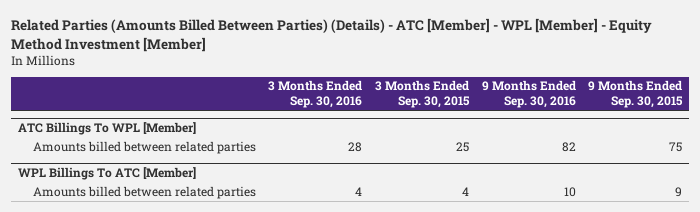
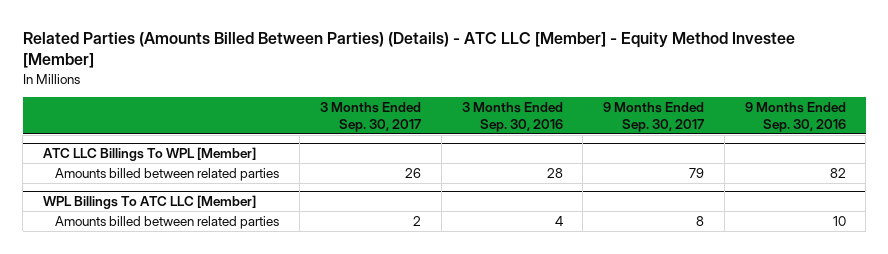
- Related Parties (Amounts Billed Between Parties) (Details) - ATC [Member] - WPL [Member] - Equity Method Investment [Member]
+ Related Parties (Amounts Billed Between Parties) (Details) - ATC LLC [Member] - Equity Method Investee [Member]
- | 3 Months Ended Sep. 30, 2016 | 3 Months Ended Sep. 30, 2015 | 9 Months Ended Sep. 30, 2016 | 9 Months Ended Sep. 30, 2015
+ | 3 Months Ended Sep. 30, 2017 | 3 Months Ended Sep. 30, 2016 | 9 Months Ended Sep. 30, 2017 | 9 Months Ended Sep. 30, 2016
- ATC Billings To WPL [Member]
+ ATC LLC Billings To WPL [Member]
- WPL Billings To ATC [Member]
+ WPL Billings To ATC LLC [Member]

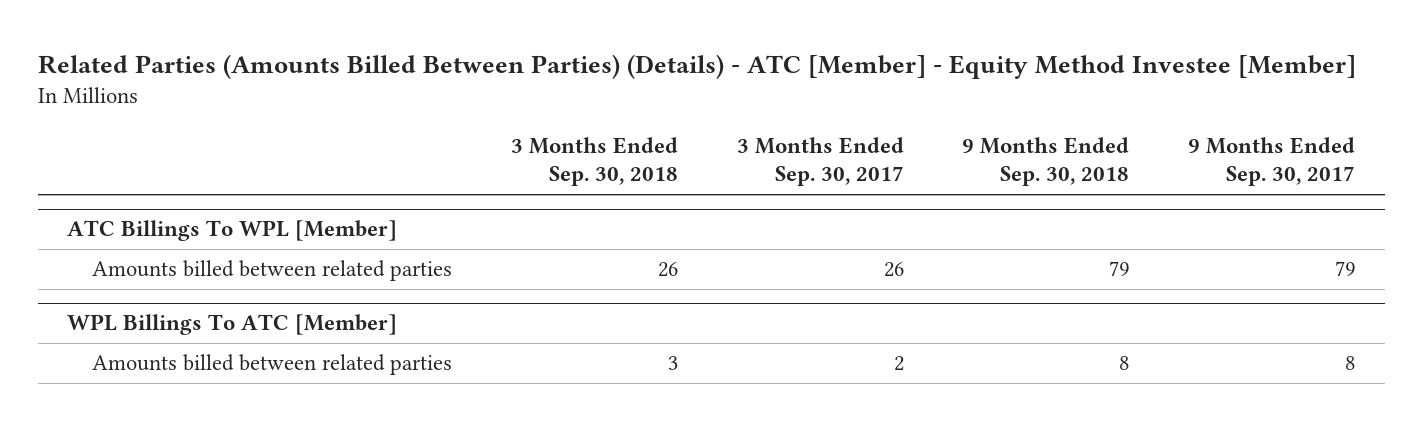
- Related Parties (Amounts Billed Between Parties) (Details) - ATC LLC [Member] - Equity Method Investee [Member]
+ Related Parties (Amounts Billed Between Parties) (Details) - ATC [Member] - Equity Method Investee [Member]
- | 3 Months Ended Sep. 30, 2017 | 3 Months Ended Sep. 30, 2016 | 9 Months Ended Sep. 30, 2017 | 9 Months Ended Sep. 30, 2016
+ | 3 Months Ended Sep. 30, 2018 | 3 Months Ended Sep. 30, 2017 | 9 Months Ended Sep. 30, 2018 | 9 Months Ended Sep. 30, 2017
- ATC LLC Billings To WPL [Member]
+ ATC Billings To WPL [Member]
- WPL Billings To ATC LLC [Member]
+ WPL Billings To ATC [Member]

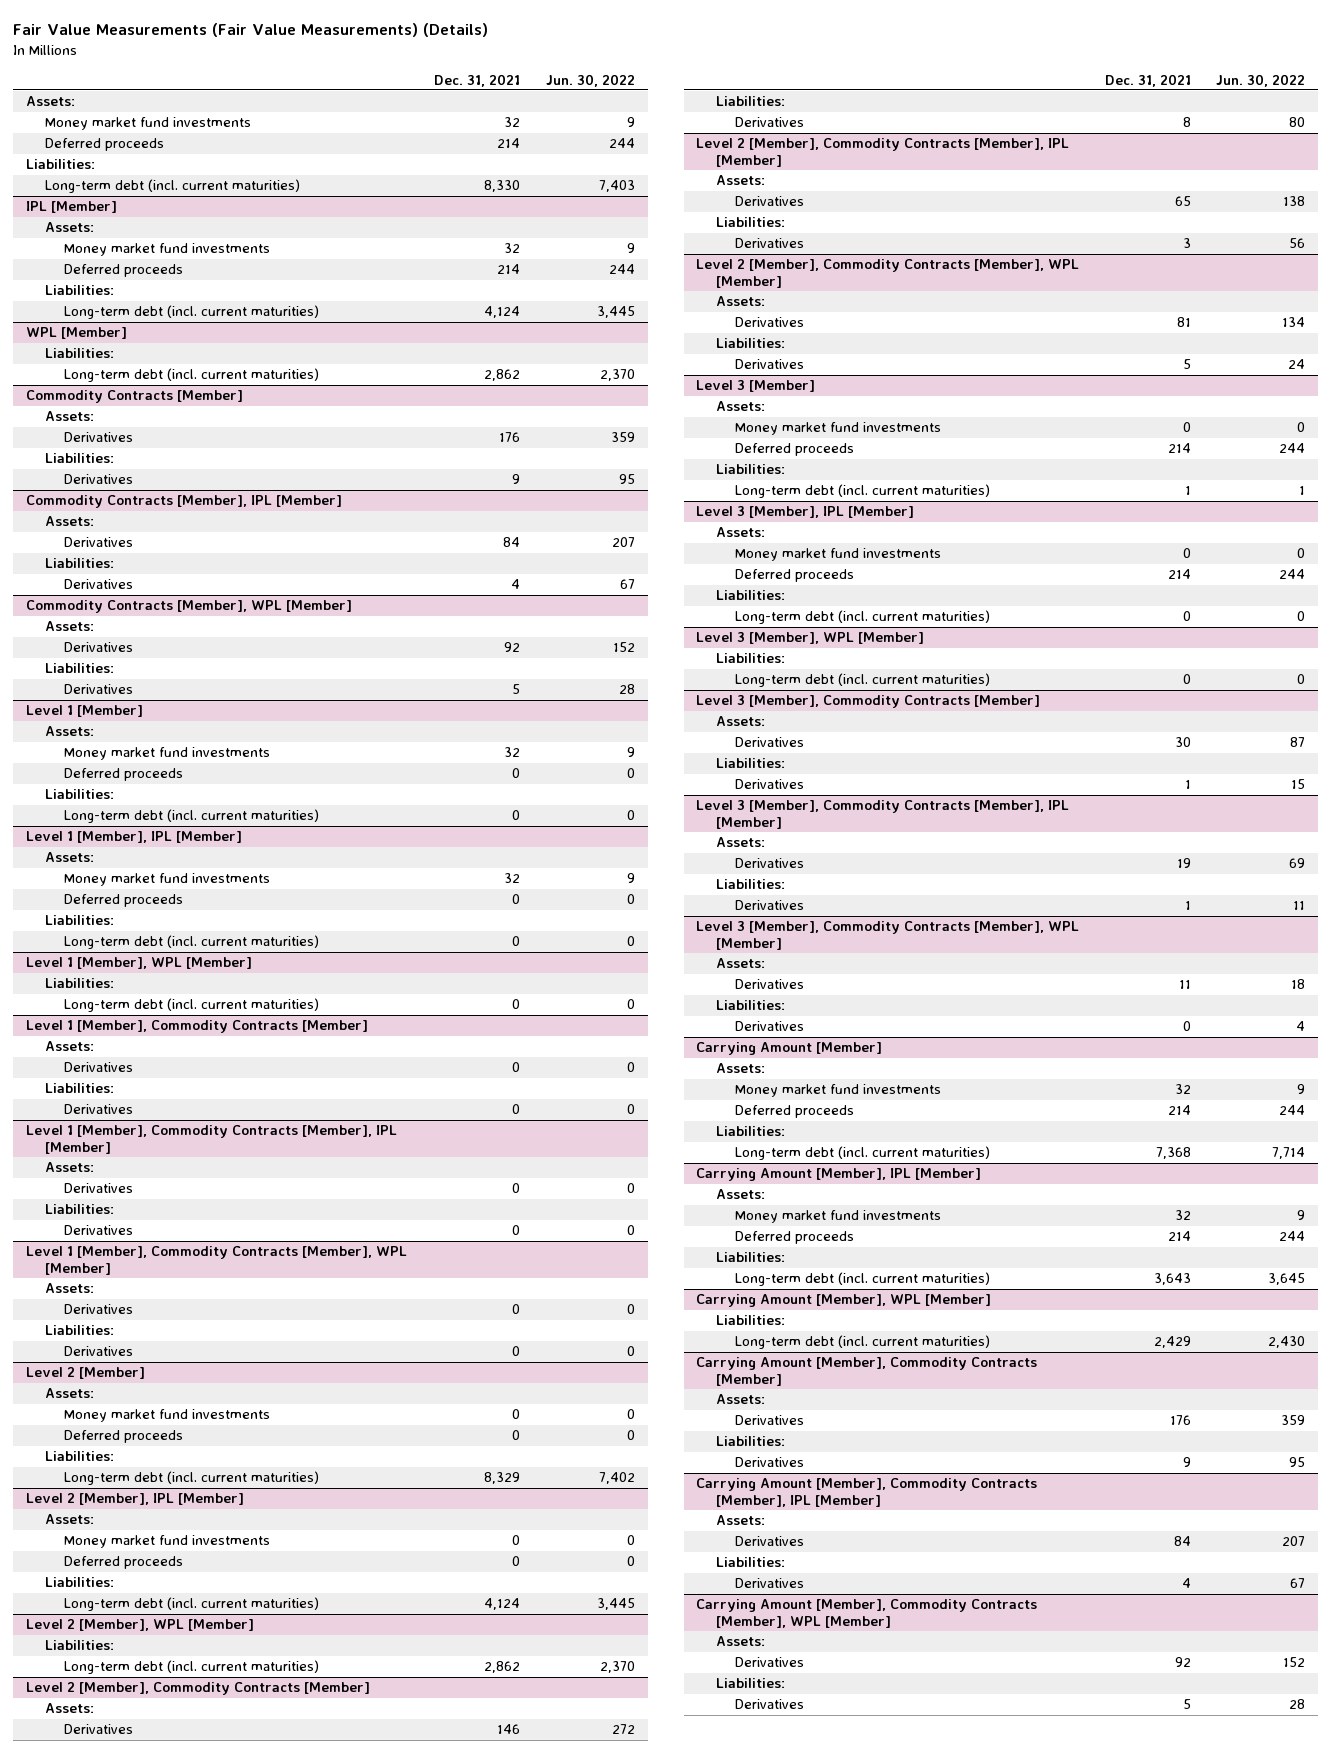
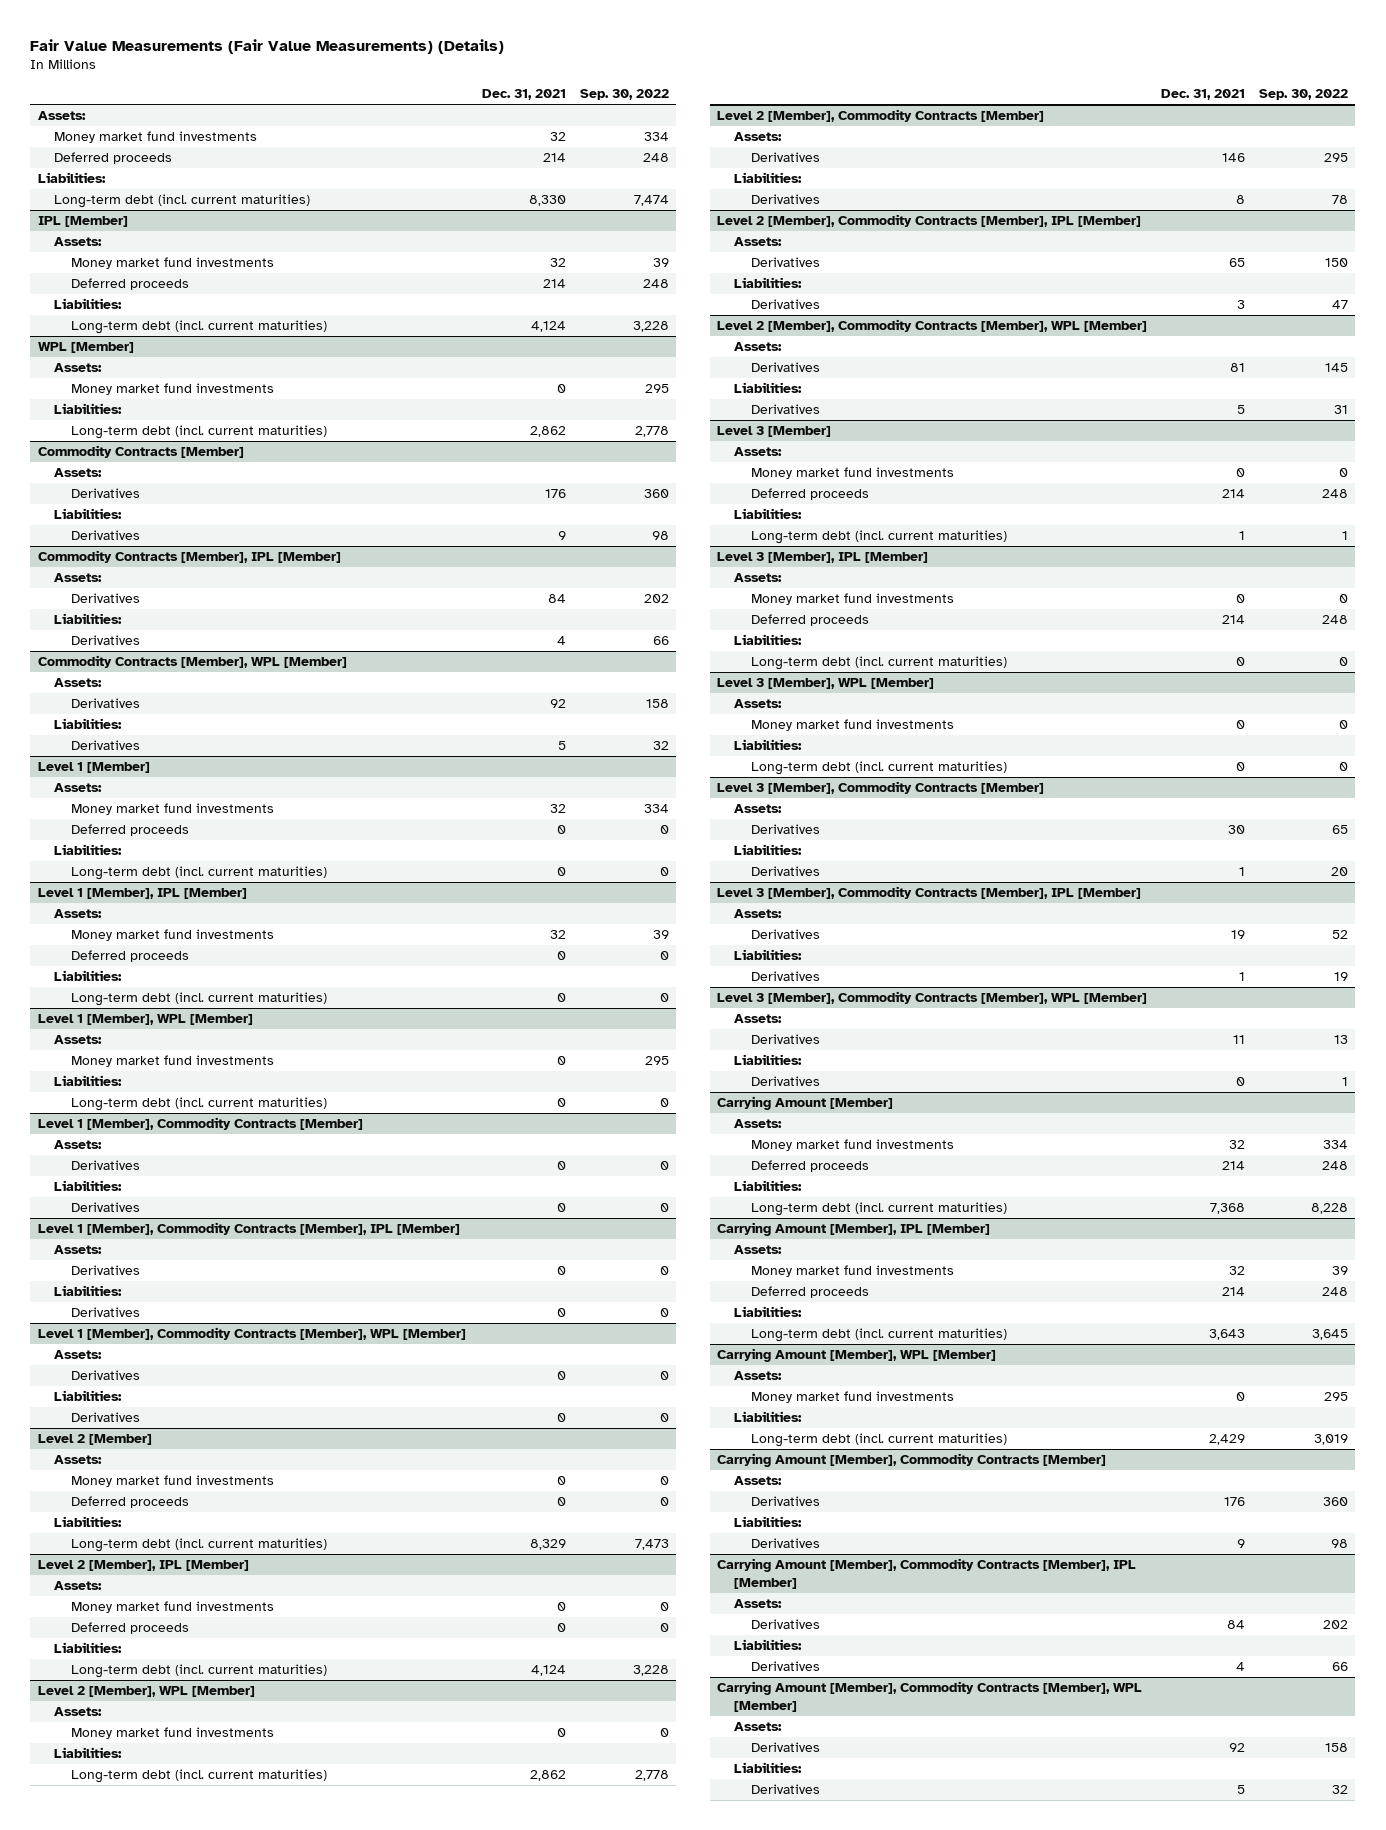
- | Dec. 31, 2021 | Jun. 30, 2022
+ | Dec. 31, 2021 | Sep. 30, 2022
@ WPL [Member]
+ Assets:
+ Money market fund investments | 0 | 295
@ Level 1 [Member], WPL [Member]
+ Assets:
+ Money market fund investments | 0 | 295
@ Level 2 [Member], WPL [Member]
+ Assets:
+ Money market fund investments | 0 | 0
@ Level 3 [Member], WPL [Member]
+ Assets:
+ Money market fund investments | 0 | 0
@ Carrying Amount [Member], WPL [Member]
+ Assets:
+ Money market fund investments | 0 | 295

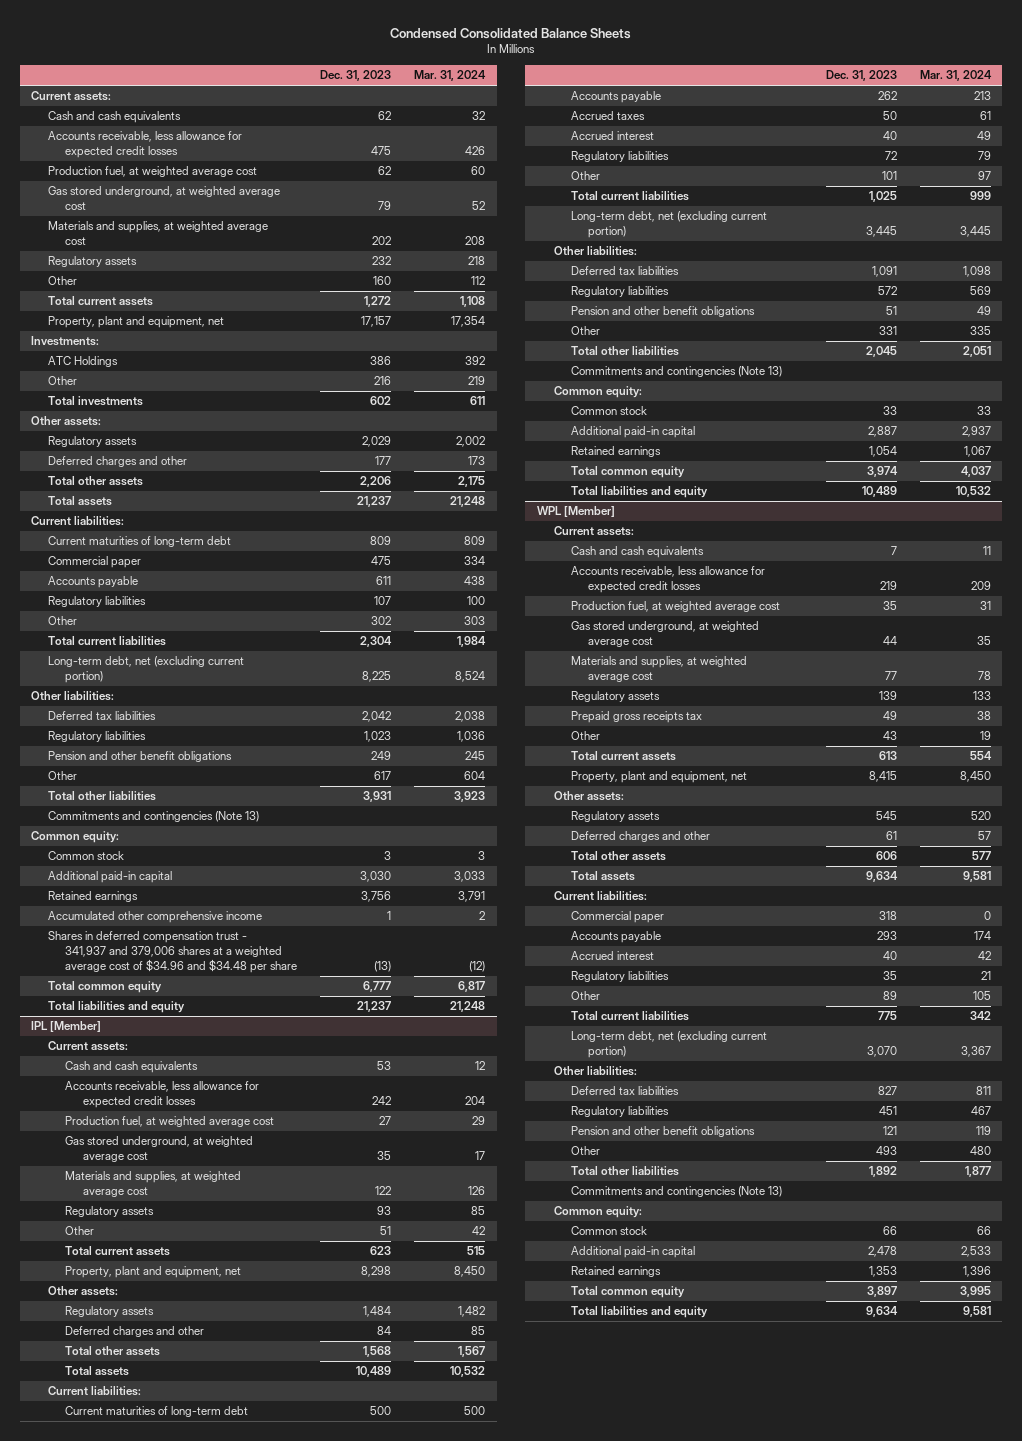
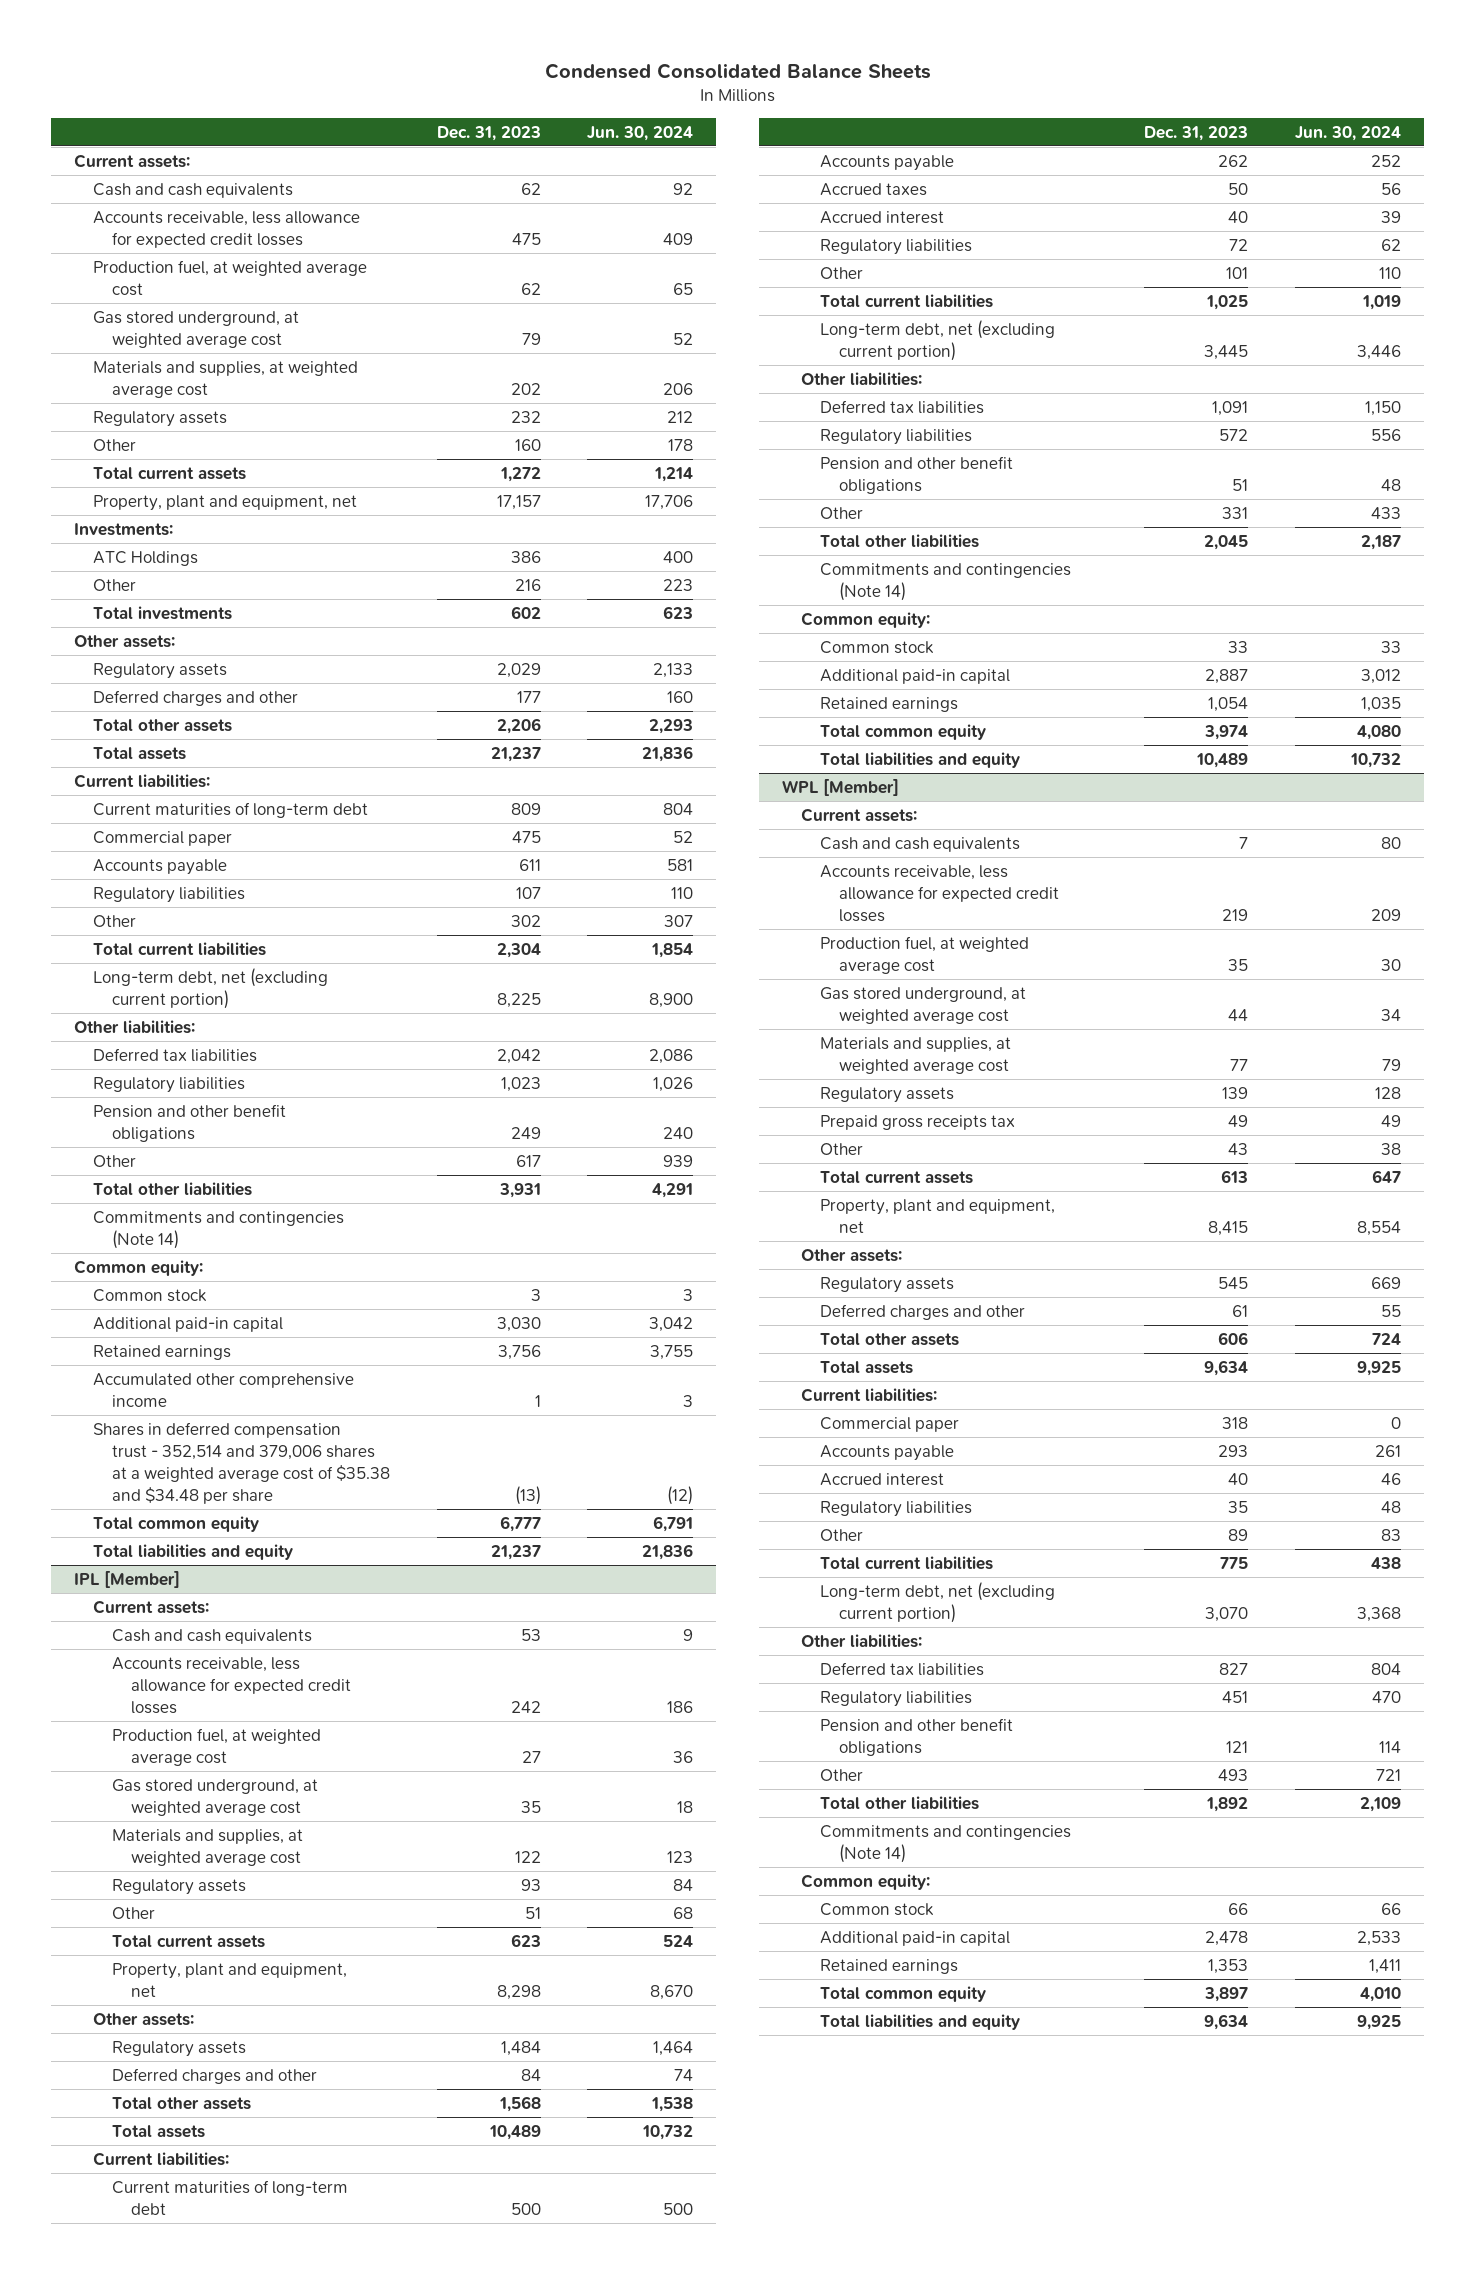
- | Dec. 31, 2023 | Mar. 31, 2024
+ | Dec. 31, 2023 | Jun. 30, 2024
- Commitments and contingencies (Note 13)
+ Commitments and contingencies (Note 14)
- Shares in deferred compensation trust - 341,937 and 379,006 shares at a weighted average cost of $34.96 and $34.48 per share | (13) | (12)
+ Shares in deferred compensation trust - 352,514 and 379,006 shares at a weighted average cost of $35.38 and $34.48 per share | (13) | (12)
@ IPL [Member]
- Commitments and contingencies (Note 13)
+ Commitments and contingencies (Note 14)
@ WPL [Member]
- Commitments and contingencies (Note 13)
+ Commitments and contingencies (Note 14)

